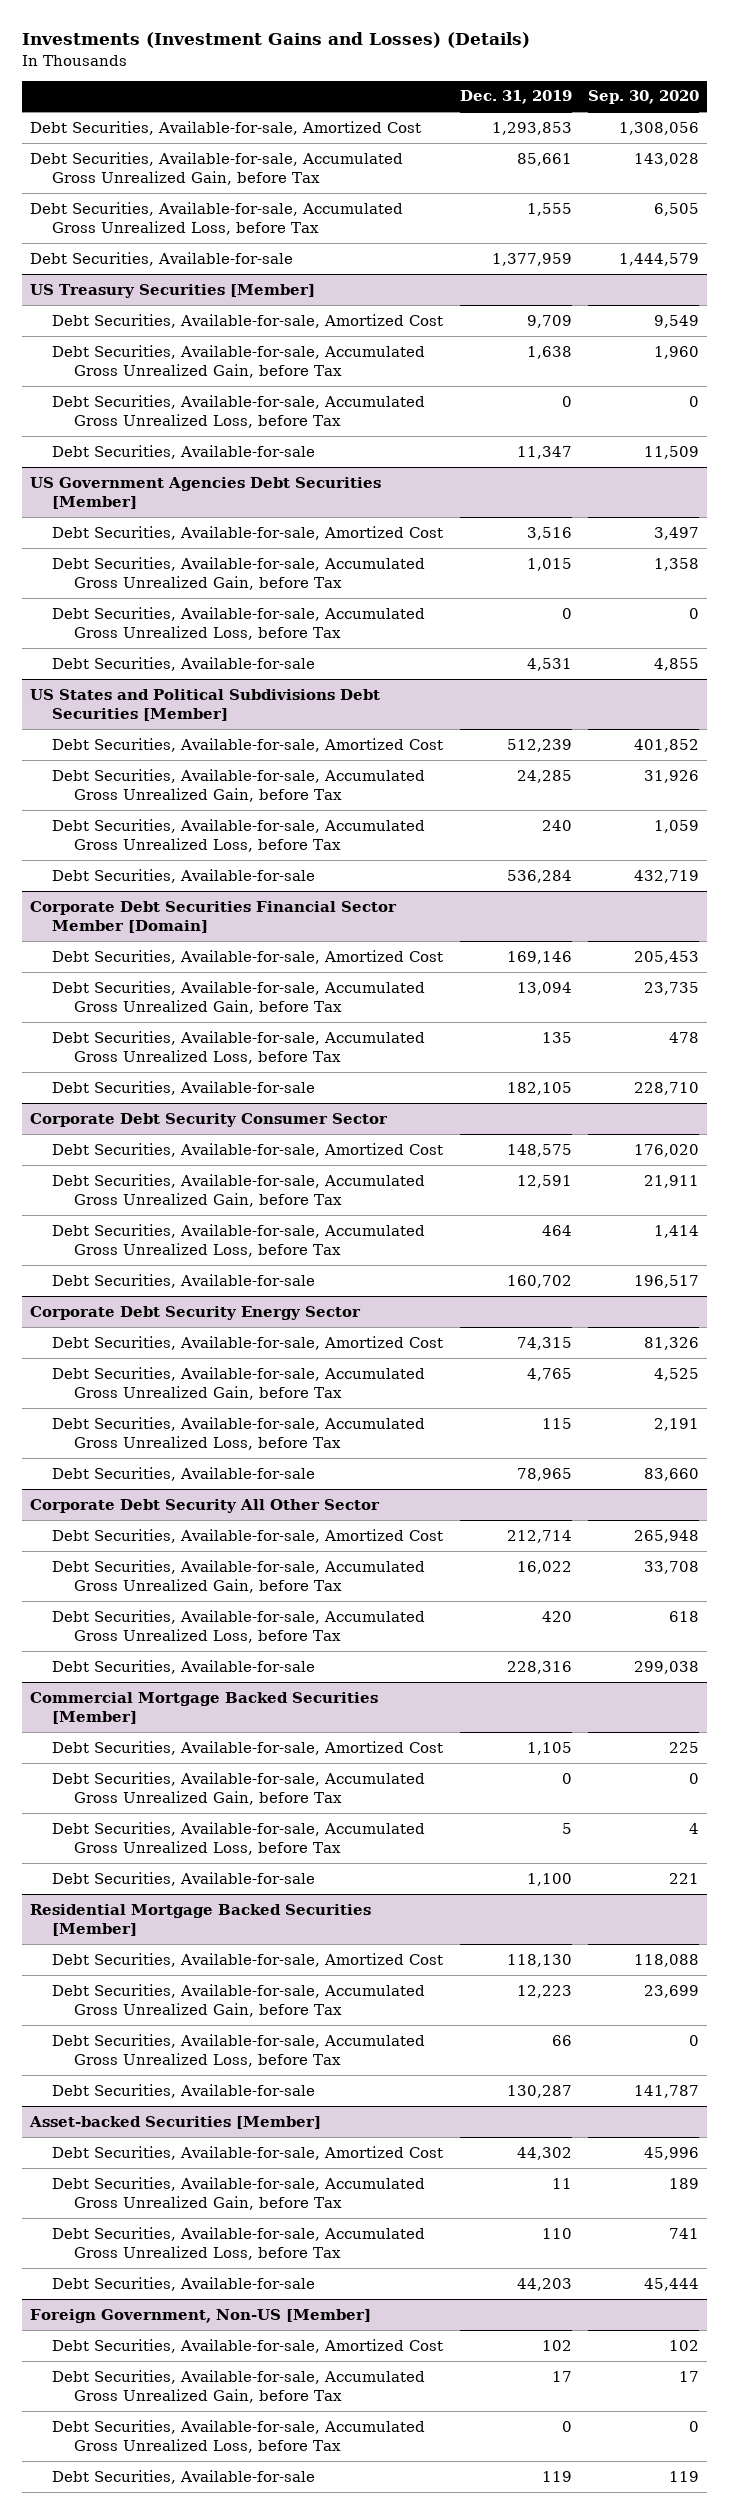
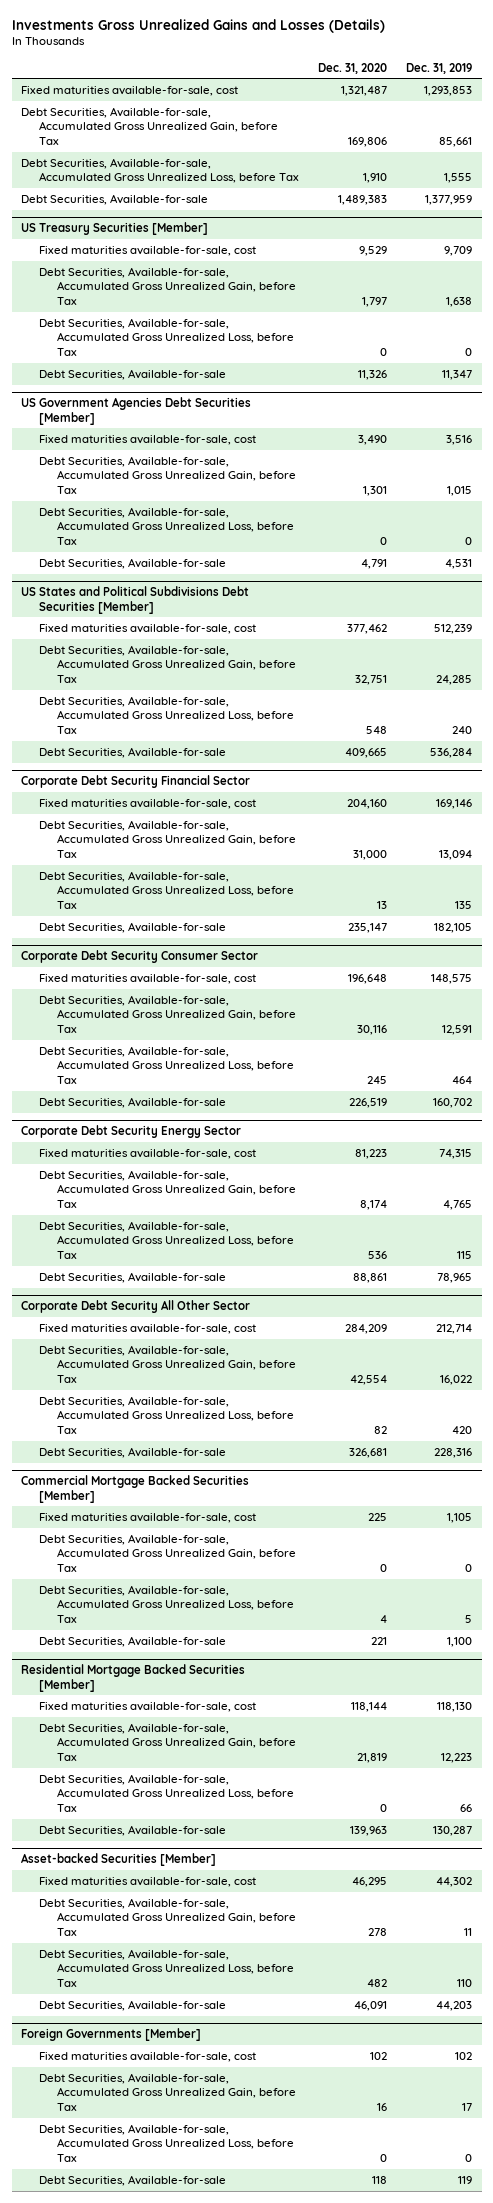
- Investments (Investment Gains and Losses) (Details)
+ Investments Gross Unrealized Gains and Losses (Details)
- | Dec. 31, 2019 | Sep. 30, 2020
+ | Dec. 31, 2020 | Dec. 31, 2019
- Debt Securities, Available-for-sale, Amortized Cost | 1,293,853 | 1,308,056
+ Fixed maturities available-for-sale, cost | 1,321,487 | 1,293,853
@ US Treasury Securities [Member]
- Debt Securities, Available-for-sale, Amortized Cost | 9,709 | 9,549
+ Fixed maturities available-for-sale, cost | 9,529 | 9,709
@ US Government Agencies Debt Securities [Member]
- Debt Securities, Available-for-sale, Amortized Cost | 3,516 | 3,497
+ Fixed maturities available-for-sale, cost | 3,490 | 3,516
@ US States and Political Subdivisions Debt Securities [Member]
- Debt Securities, Available-for-sale, Amortized Cost | 512,239 | 401,852
+ Fixed maturities available-for-sale, cost | 377,462 | 512,239
- Corporate Debt Securities Financial Sector Member [Domain]
- Debt Securities, Available-for-sale, Amortized Cost | 169,146 | 205,453
+ Corporate Debt Security Financial Sector
+ Fixed maturities available-for-sale, cost | 204,160 | 169,146
@ Corporate Debt Security Consumer Sector
- Debt Securities, Available-for-sale, Amortized Cost | 148,575 | 176,020
+ Fixed maturities available-for-sale, cost | 196,648 | 148,575
@ Corporate Debt Security Energy Sector
- Debt Securities, Available-for-sale, Amortized Cost | 74,315 | 81,326
+ Fixed maturities available-for-sale, cost | 81,223 | 74,315
@ Corporate Debt Security All Other Sector
- Debt Securities, Available-for-sale, Amortized Cost | 212,714 | 265,948
+ Fixed maturities available-for-sale, cost | 284,209 | 212,714
@ Commercial Mortgage Backed Securities [Member]
- Debt Securities, Available-for-sale, Amortized Cost | 1,105 | 225
+ Fixed maturities available-for-sale, cost | 225 | 1,105
@ Residential Mortgage Backed Securities [Member]
- Debt Securities, Available-for-sale, Amortized Cost | 118,130 | 118,088
+ Fixed maturities available-for-sale, cost | 118,144 | 118,130
@ Asset-backed Securities [Member]
- Debt Securities, Available-for-sale, Amortized Cost | 44,302 | 45,996
+ Fixed maturities available-for-sale, cost | 46,295 | 44,302
- Foreign Government, Non-US [Member]
- Debt Securities, Available-for-sale, Amortized Cost | 102 | 102
+ Foreign Governments [Member]
+ Fixed maturities available-for-sale, cost | 102 | 102

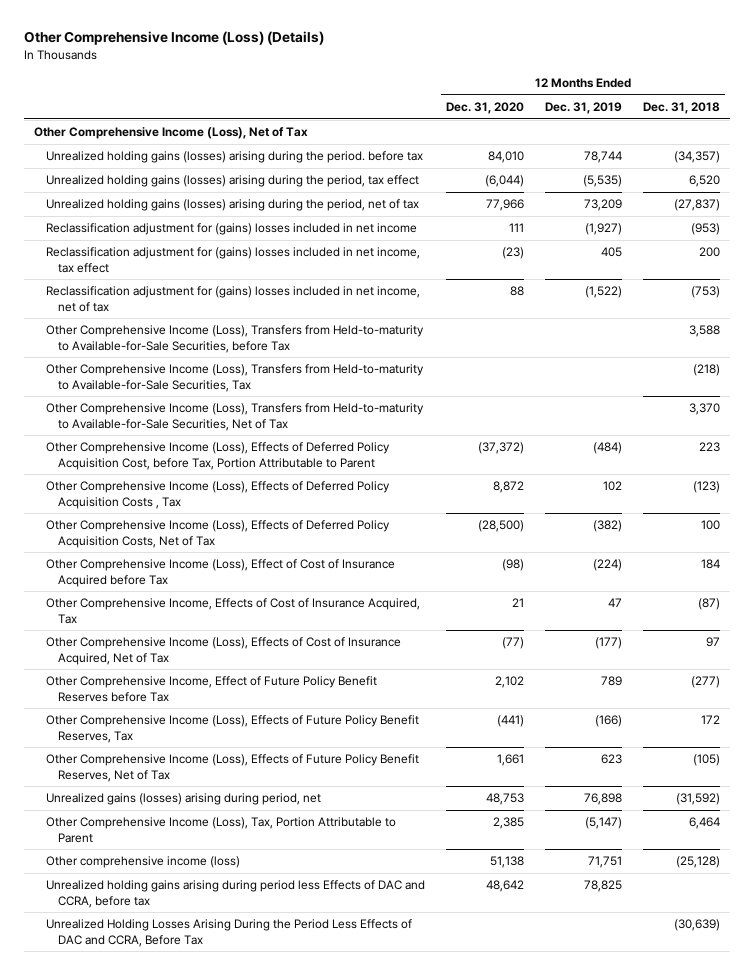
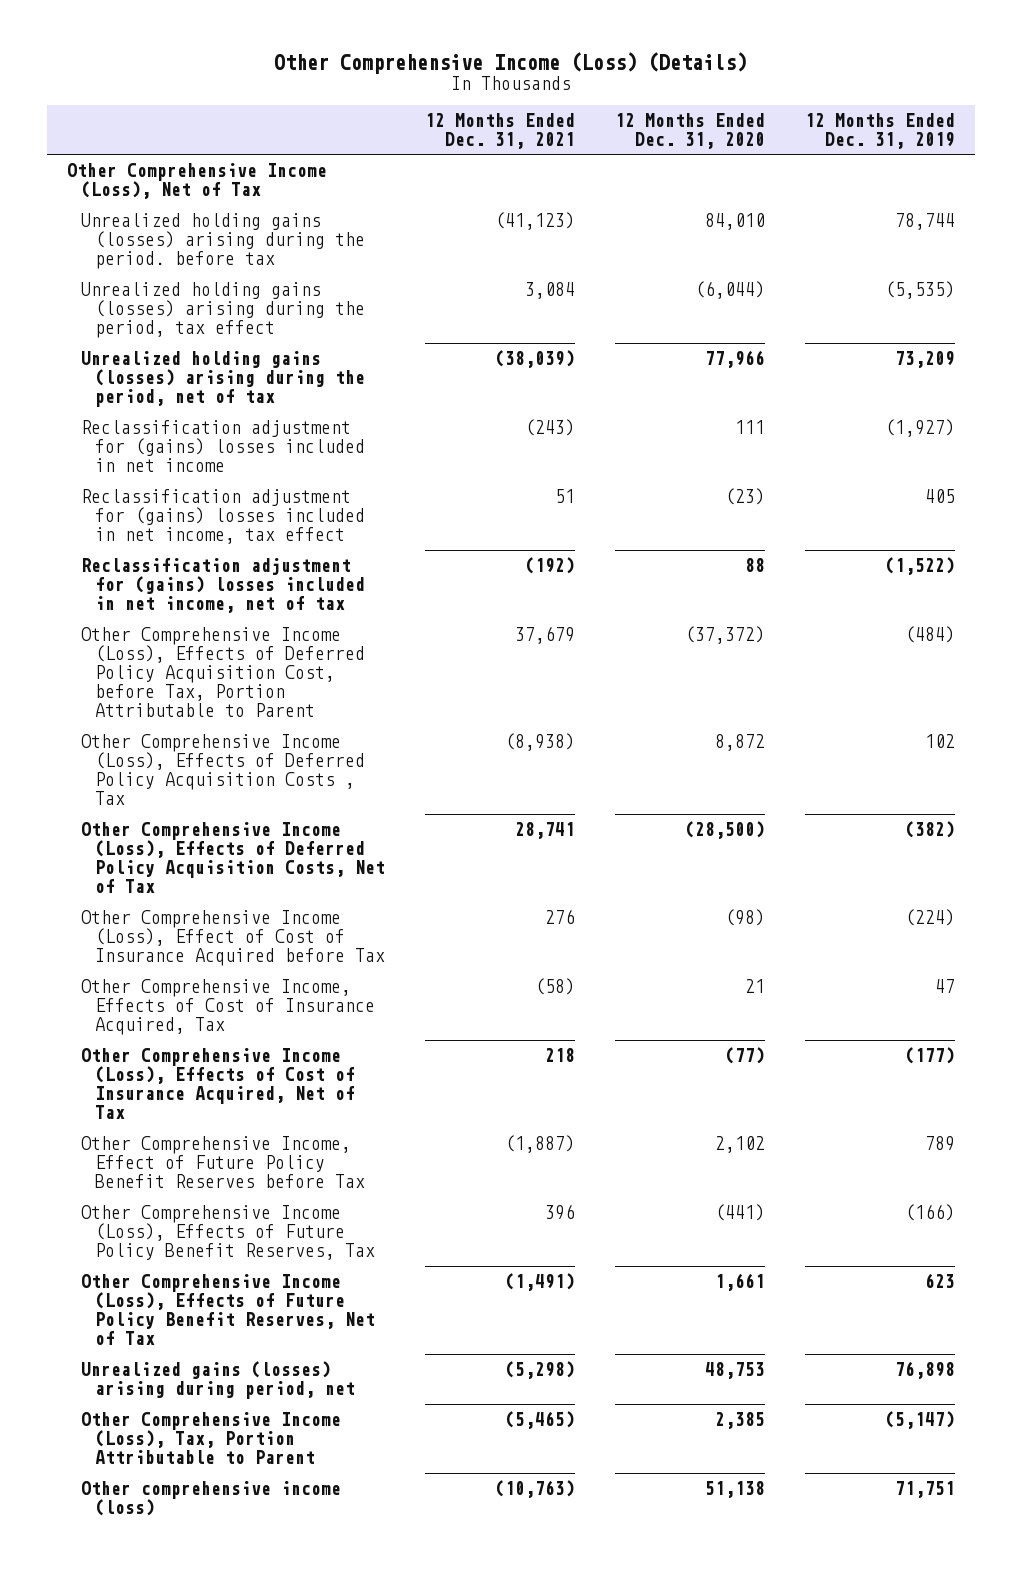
- | 12 Months Ended Dec. 31, 2020 | 12 Months Ended Dec. 31, 2019 | 12 Months Ended Dec. 31, 2018
+ | 12 Months Ended Dec. 31, 2021 | 12 Months Ended Dec. 31, 2020 | 12 Months Ended Dec. 31, 2019
- Other Comprehensive Income (Loss), Transfers from Held-to-maturity to Available-for-Sale Securities, before Tax | | | 3,588
- Other Comprehensive Income (Loss), Transfers from Held-to-maturity to Available-for-Sale Securities, Tax | | | (218)
- Other Comprehensive Income (Loss), Transfers from Held-to-maturity to Available-for-Sale Securities, Net of Tax | | | 3,370
- Unrealized holding gains arising during period less Effects of DAC and CCRA, before tax | 48,642 | 78,825 |
- Unrealized Holding Losses Arising During the Period Less Effects of DAC and CCRA, Before Tax | | | (30,639)

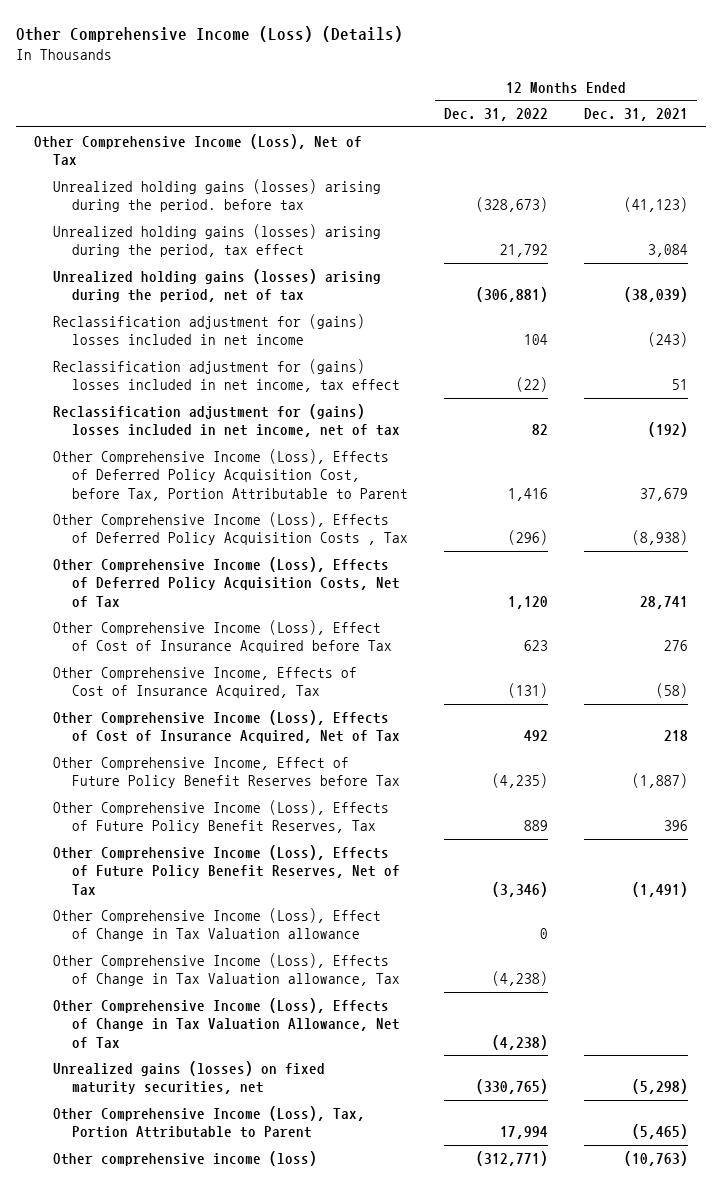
- | 12 Months Ended Dec. 31, 2021 | 12 Months Ended Dec. 31, 2020 | 12 Months Ended Dec. 31, 2019
+ | 12 Months Ended Dec. 31, 2022 | 12 Months Ended Dec. 31, 2021
- Unrealized gains (losses) arising during period, net | (5,298) | 48,753 | 76,898
+ Other Comprehensive Income (Loss), Effect of Change in Tax Valuation allowance | 0 |
+ Other Comprehensive Income (Loss), Effects of Change in Tax Valuation allowance, Tax | (4,238) |
+ Other Comprehensive Income (Loss), Effects of Change in Tax Valuation Allowance, Net of Tax | (4,238) |
+ Unrealized gains (losses) on fixed maturity securities, net | (330,765) | (5,298)

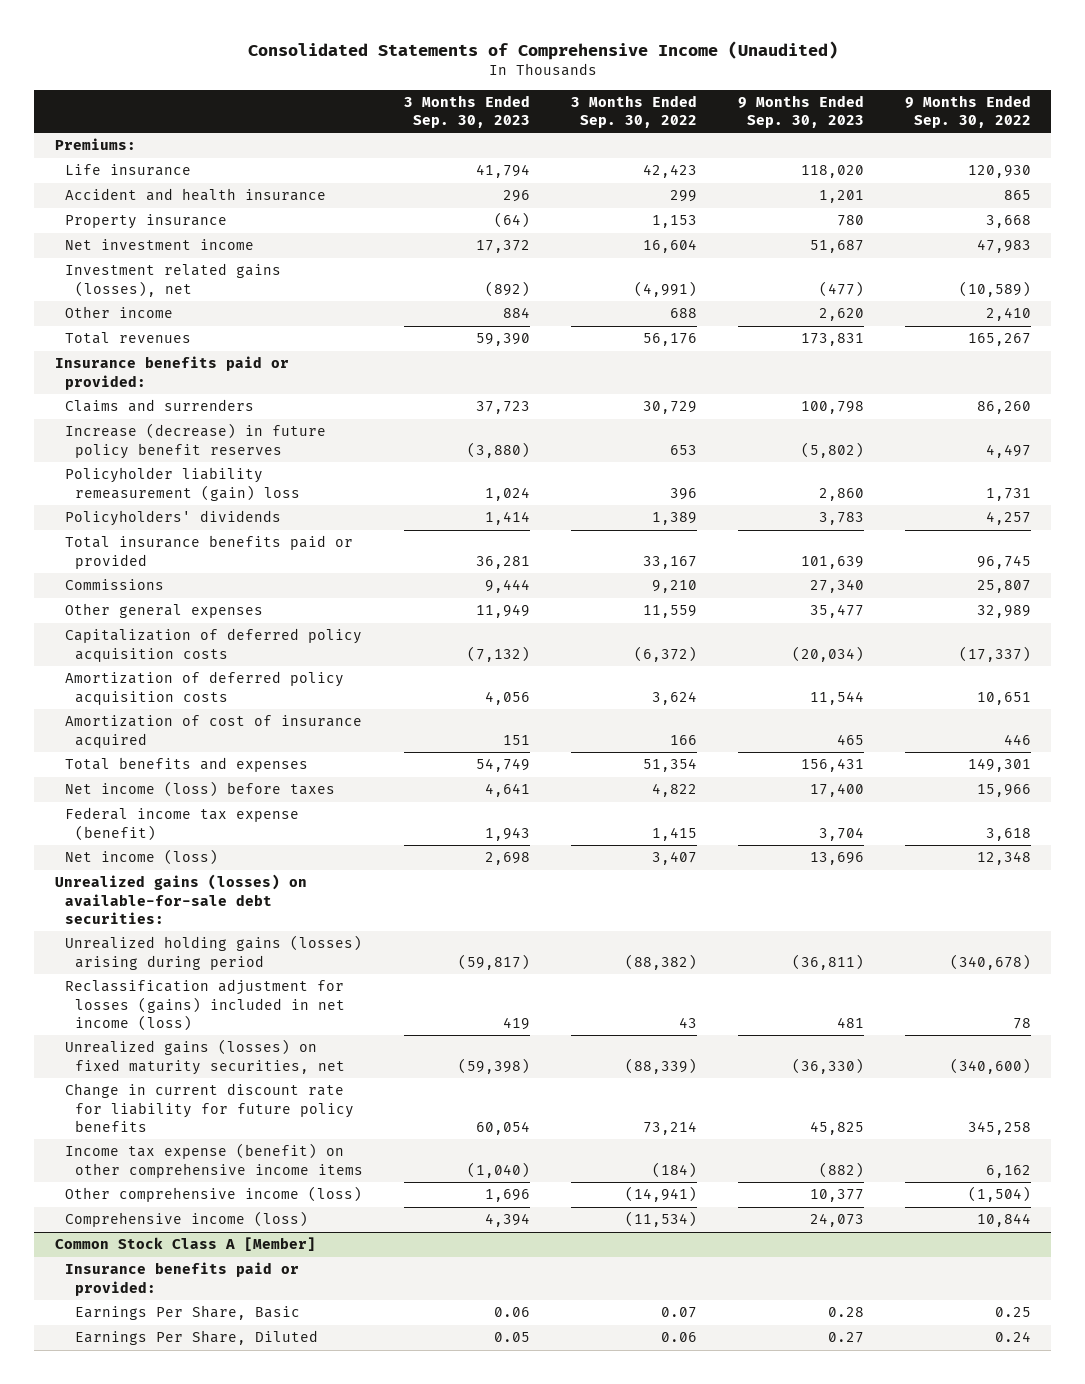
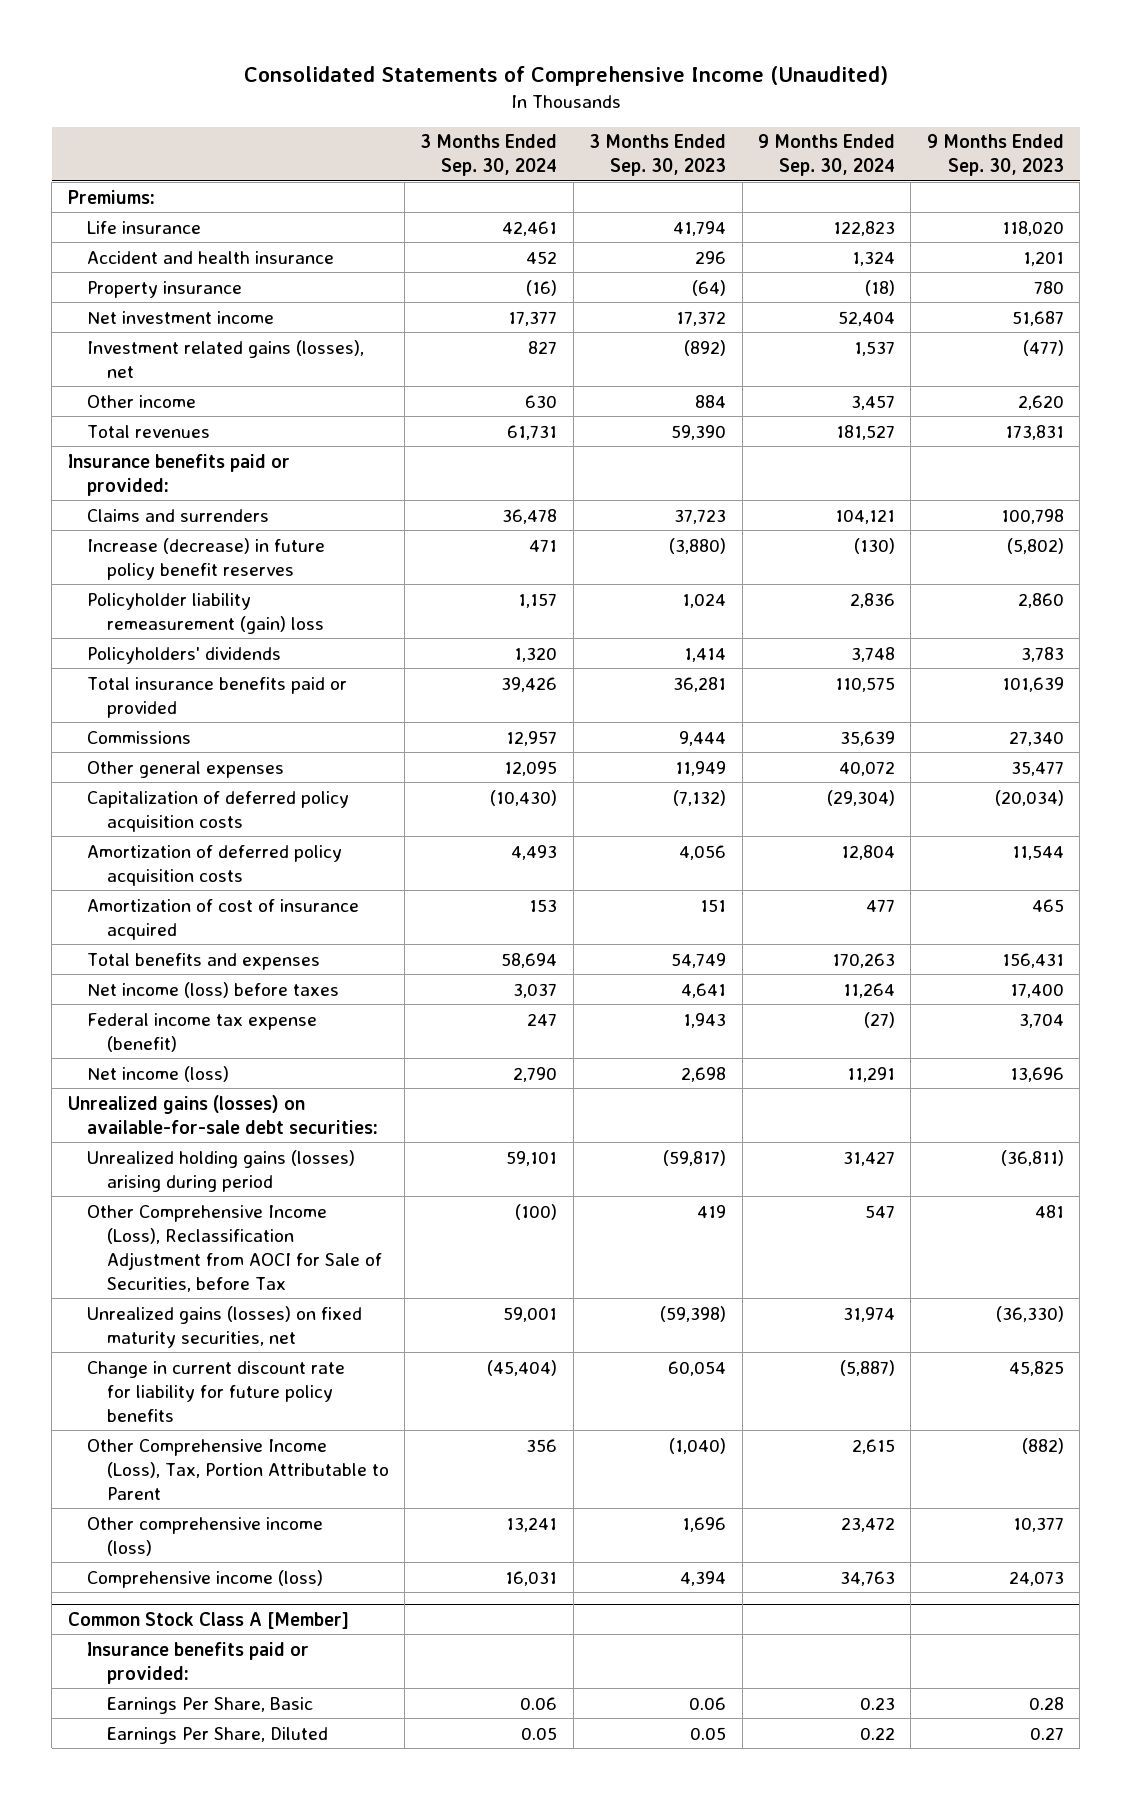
- | 3 Months Ended Sep. 30, 2023 | 3 Months Ended Sep. 30, 2022 | 9 Months Ended Sep. 30, 2023 | 9 Months Ended Sep. 30, 2022
+ | 3 Months Ended Sep. 30, 2024 | 3 Months Ended Sep. 30, 2023 | 9 Months Ended Sep. 30, 2024 | 9 Months Ended Sep. 30, 2023
- Reclassification adjustment for losses (gains) included in net income (loss) | 419 | 43 | 481 | 78
+ Other Comprehensive Income (Loss), Reclassification Adjustment from AOCI for Sale of Securities, before Tax | (100) | 419 | 547 | 481
- Income tax expense (benefit) on other comprehensive income items | (1,040) | (184) | (882) | 6,162
+ Other Comprehensive Income (Loss), Tax, Portion Attributable to Parent | 356 | (1,040) | 2,615 | (882)

